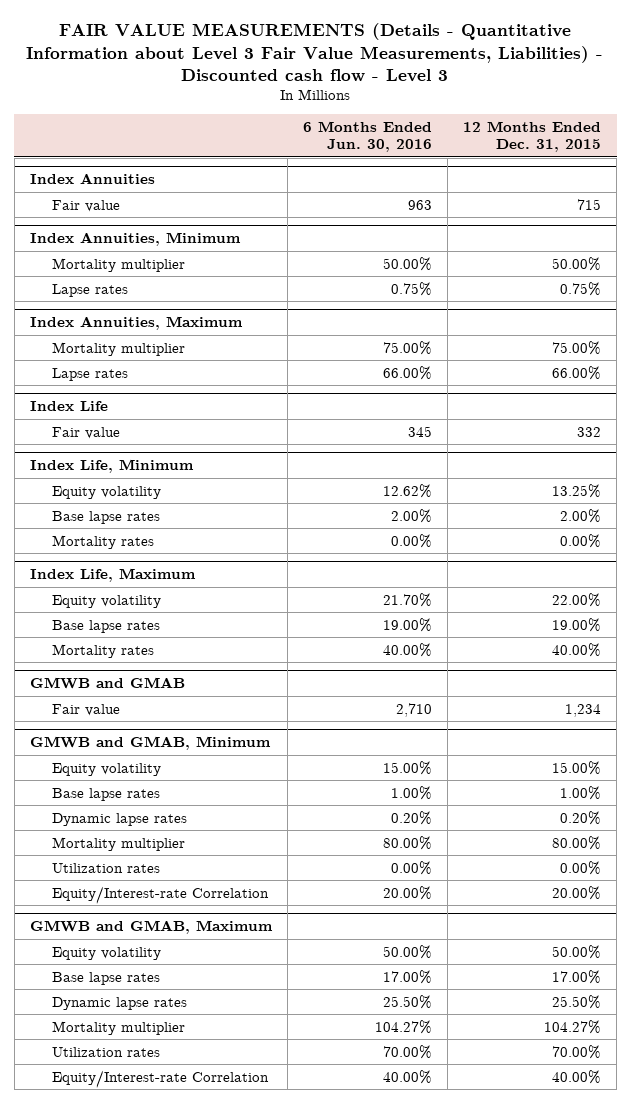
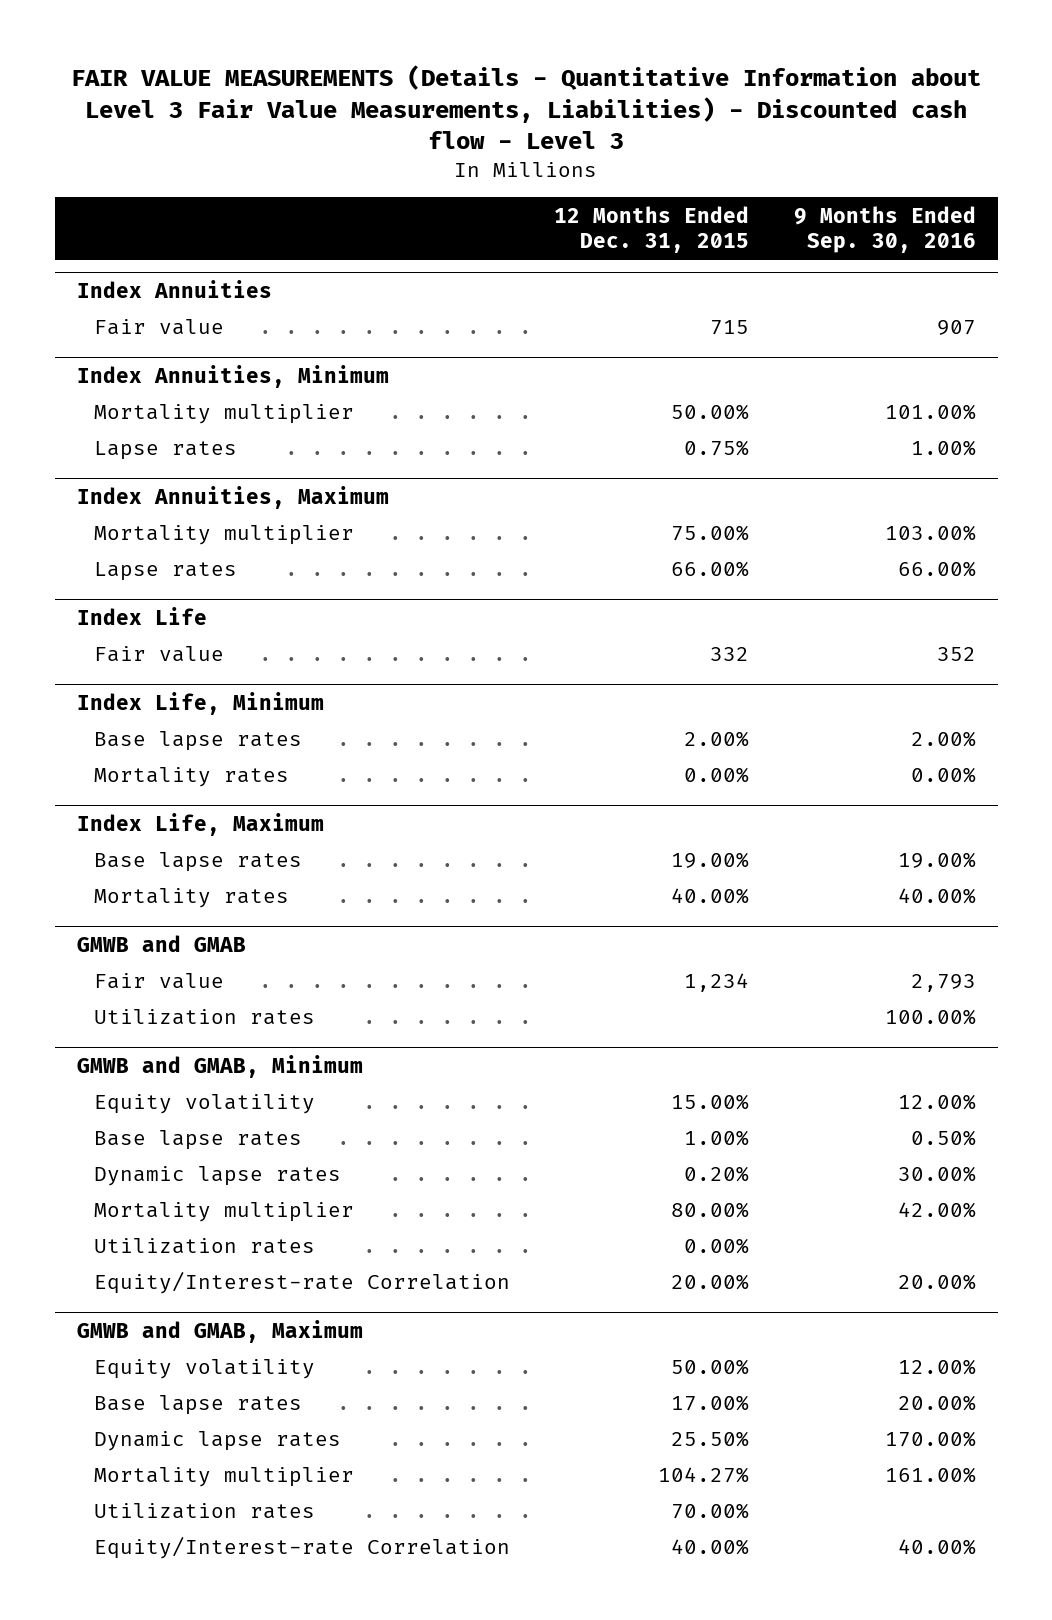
- | 6 Months Ended Jun. 30, 2016 | 12 Months Ended Dec. 31, 2015
+ | 12 Months Ended Dec. 31, 2015 | 9 Months Ended Sep. 30, 2016
@ Index Life, Minimum
- Equity volatility | 12.62% | 13.25%
@ Index Life, Maximum
- Equity volatility | 21.70% | 22.00%
@ GMWB and GMAB
+ Utilization rates | | 100.00%

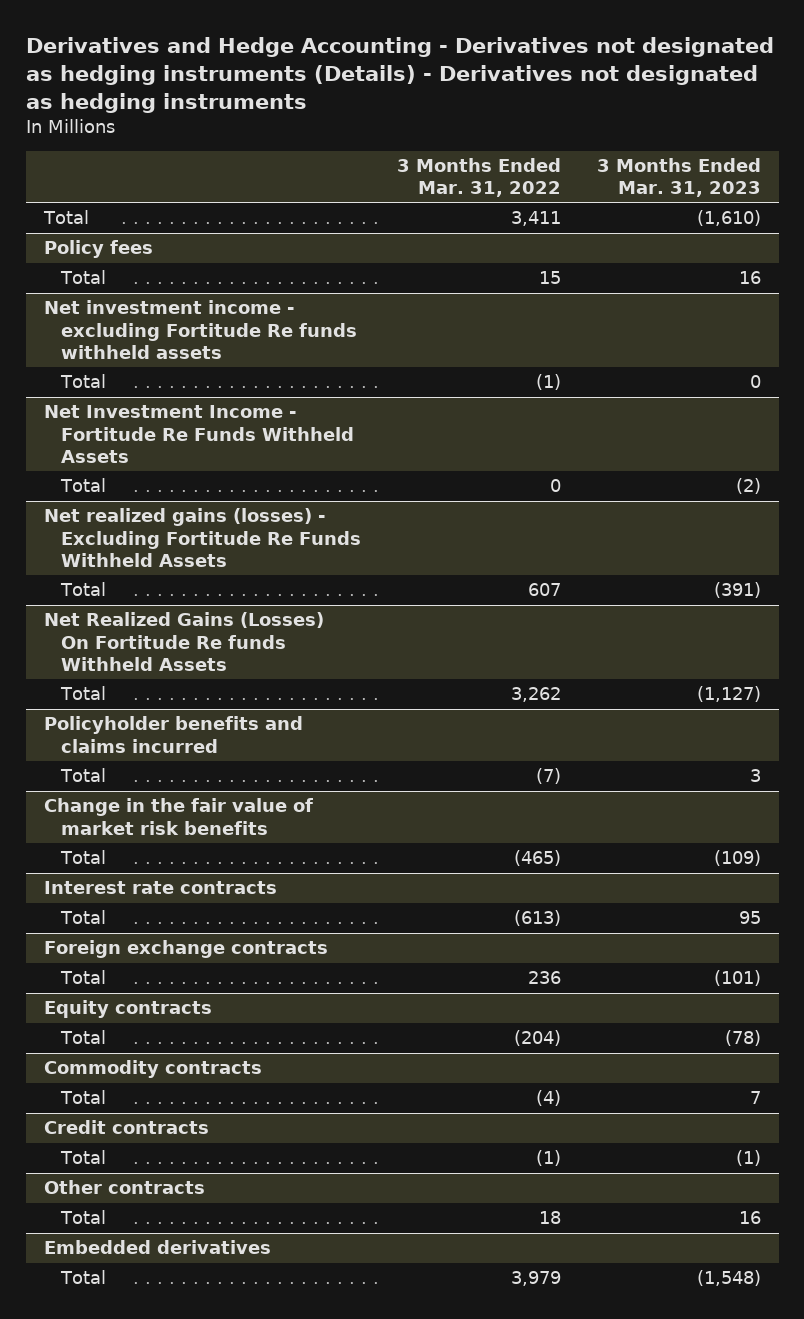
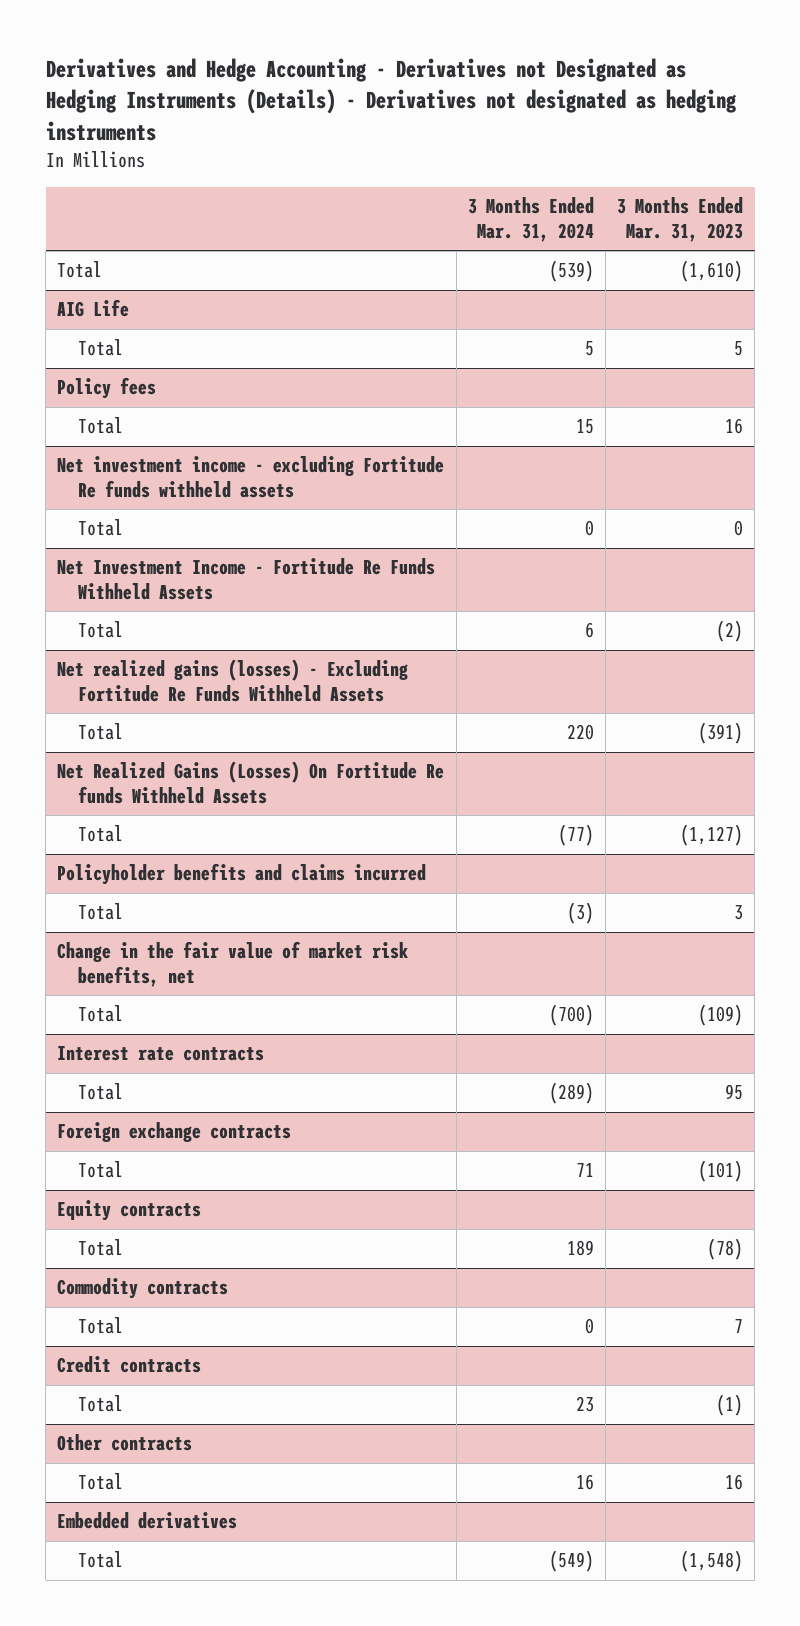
- Derivatives and Hedge Accounting - Derivatives not designated as hedging instruments (Details) - Derivatives not designated as hedging instruments
+ Derivatives and Hedge Accounting - Derivatives not Designated as Hedging Instruments (Details) - Derivatives not designated as hedging instruments
- | 3 Months Ended Mar. 31, 2022 | 3 Months Ended Mar. 31, 2023
+ | 3 Months Ended Mar. 31, 2024 | 3 Months Ended Mar. 31, 2023
+ AIG Life
+ Total | 5 | 5
- Change in the fair value of market risk benefits
+ Change in the fair value of market risk benefits, net

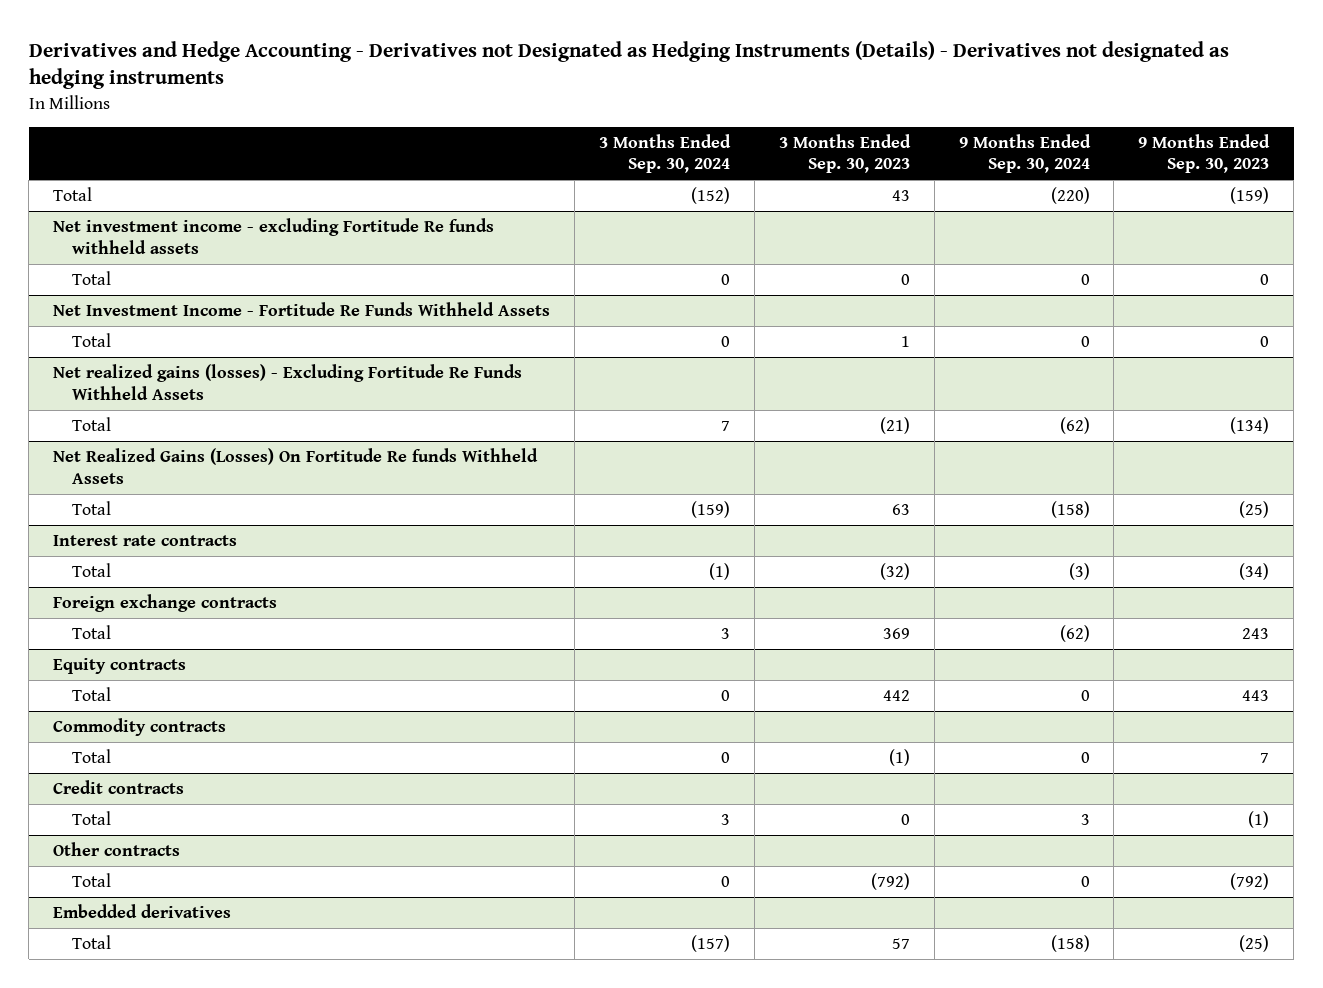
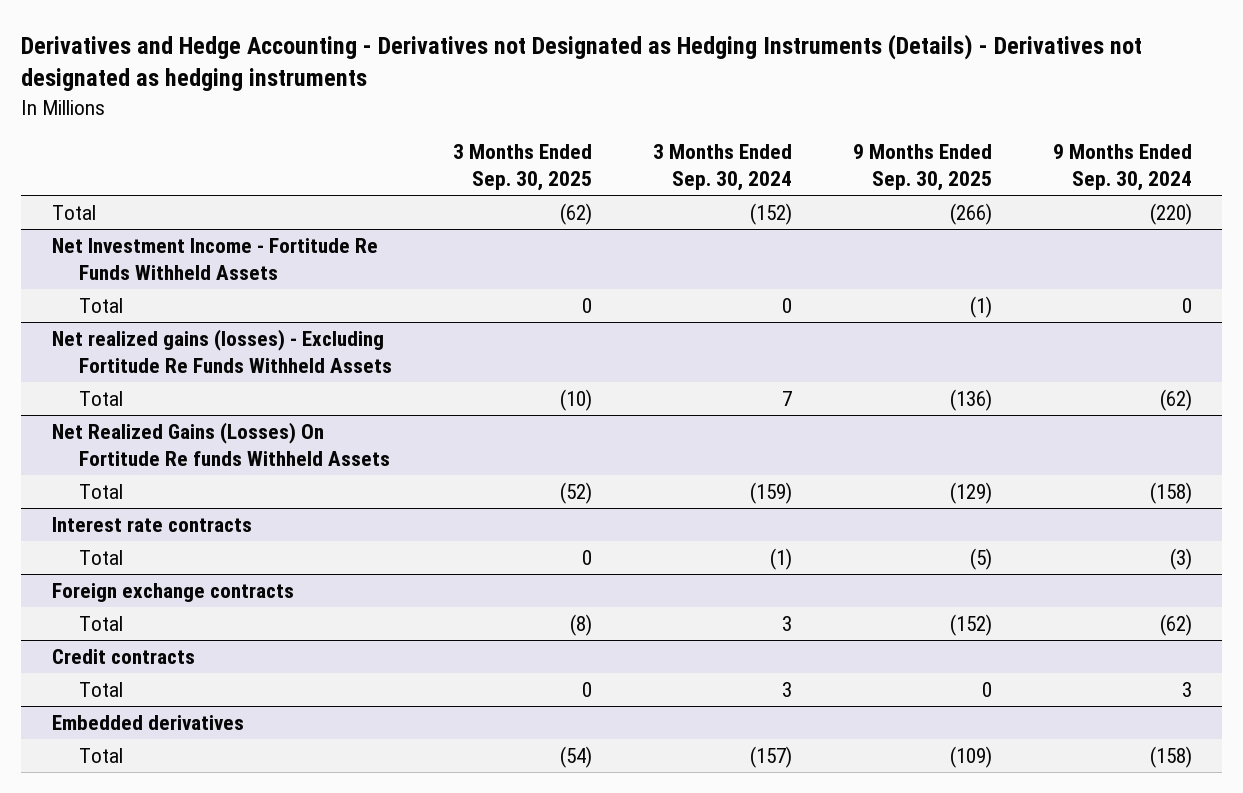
- | 3 Months Ended Sep. 30, 2024 | 3 Months Ended Sep. 30, 2023 | 9 Months Ended Sep. 30, 2024 | 9 Months Ended Sep. 30, 2023
+ | 3 Months Ended Sep. 30, 2025 | 3 Months Ended Sep. 30, 2024 | 9 Months Ended Sep. 30, 2025 | 9 Months Ended Sep. 30, 2024
- Net investment income - excluding Fortitude Re funds withheld assets
- Total | 0 | 0 | 0 | 0
- Equity contracts
- Total | 0 | 442 | 0 | 443
- Commodity contracts
- Total | 0 | (1) | 0 | 7
- Other contracts
- Total | 0 | (792) | 0 | (792)

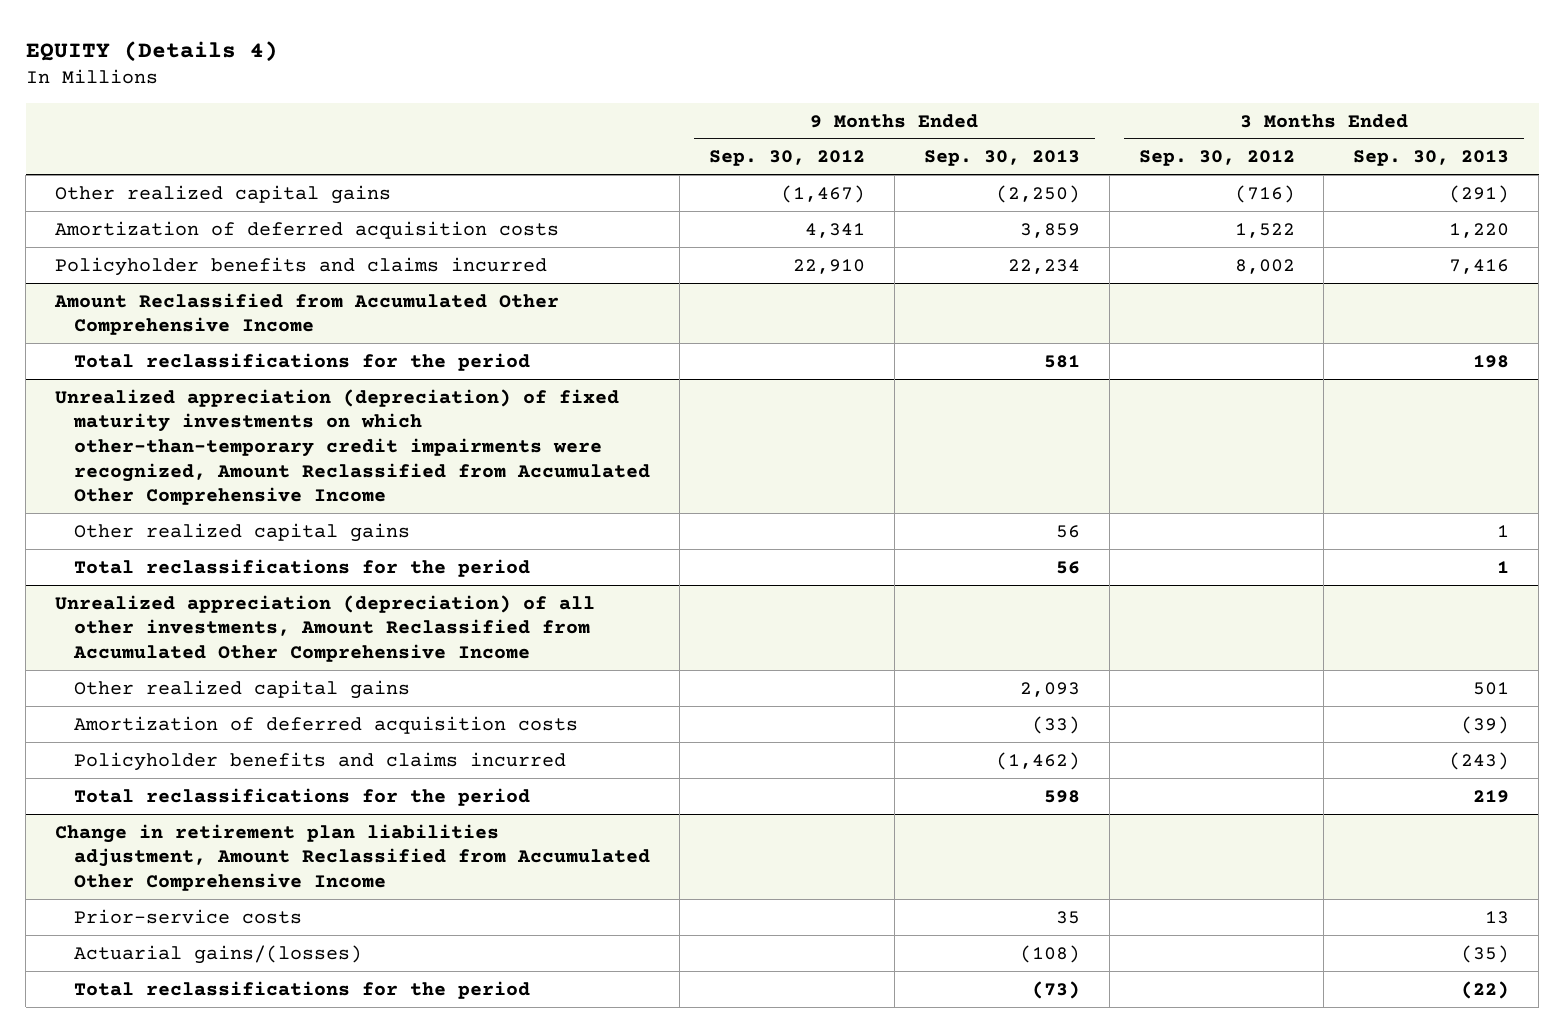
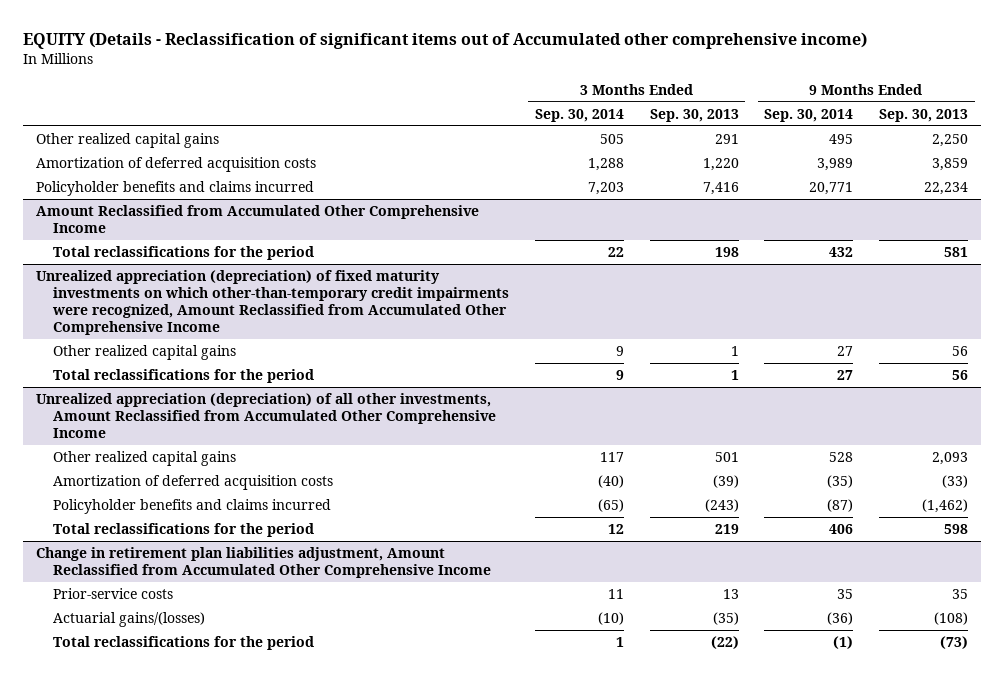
- EQUITY (Details 4)
+ EQUITY (Details - Reclassification of significant items out of Accumulated other comprehensive income)
- | 9 Months Ended Sep. 30, 2012 | 9 Months Ended Sep. 30, 2013 | 3 Months Ended Sep. 30, 2012 | 3 Months Ended Sep. 30, 2013
+ | 3 Months Ended Sep. 30, 2014 | 3 Months Ended Sep. 30, 2013 | 9 Months Ended Sep. 30, 2014 | 9 Months Ended Sep. 30, 2013
- Other realized capital gains | (1,467) | (2,250) | (716) | (291)
+ Other realized capital gains | 505 | 291 | 495 | 2,250

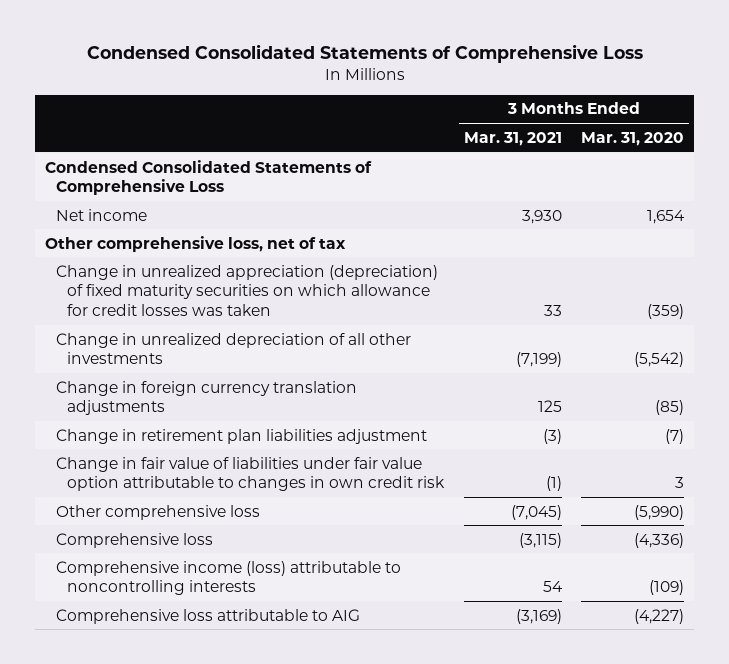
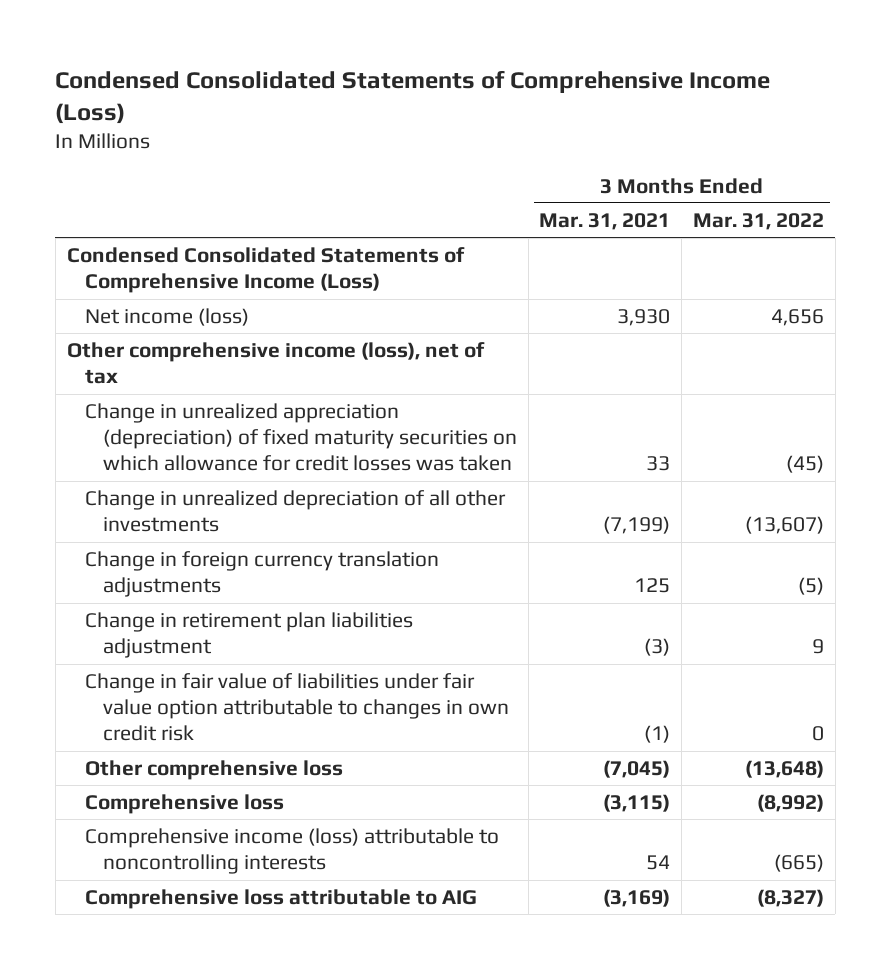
- Condensed Consolidated Statements of Comprehensive Loss
+ Condensed Consolidated Statements of Comprehensive Income (Loss)
- | 3 Months Ended Mar. 31, 2021 | 3 Months Ended Mar. 31, 2020
+ | 3 Months Ended Mar. 31, 2021 | 3 Months Ended Mar. 31, 2022
- Condensed Consolidated Statements of Comprehensive Loss
- Net income | 3,930 | 1,654
- Other comprehensive loss, net of tax
+ Condensed Consolidated Statements of Comprehensive Income (Loss)
+ Net income (loss) | 3,930 | 4,656
+ Other comprehensive income (loss), net of tax

